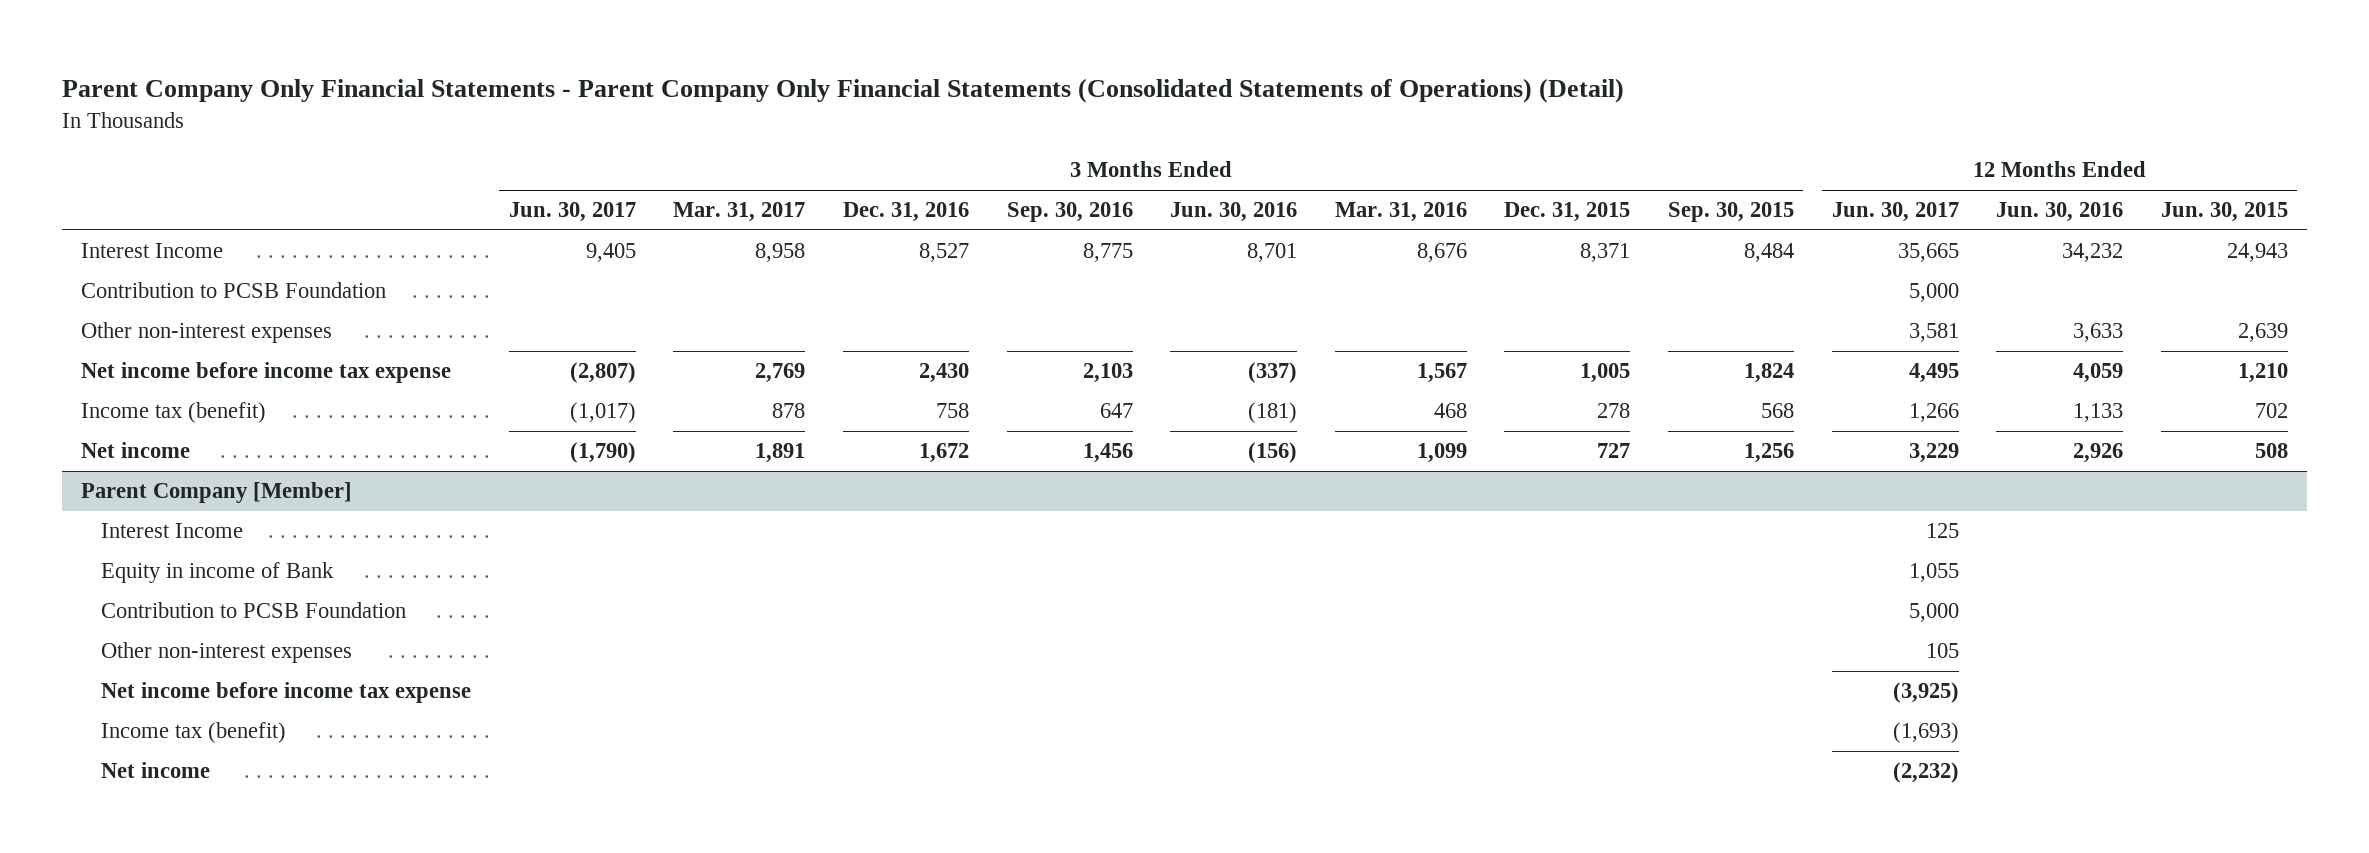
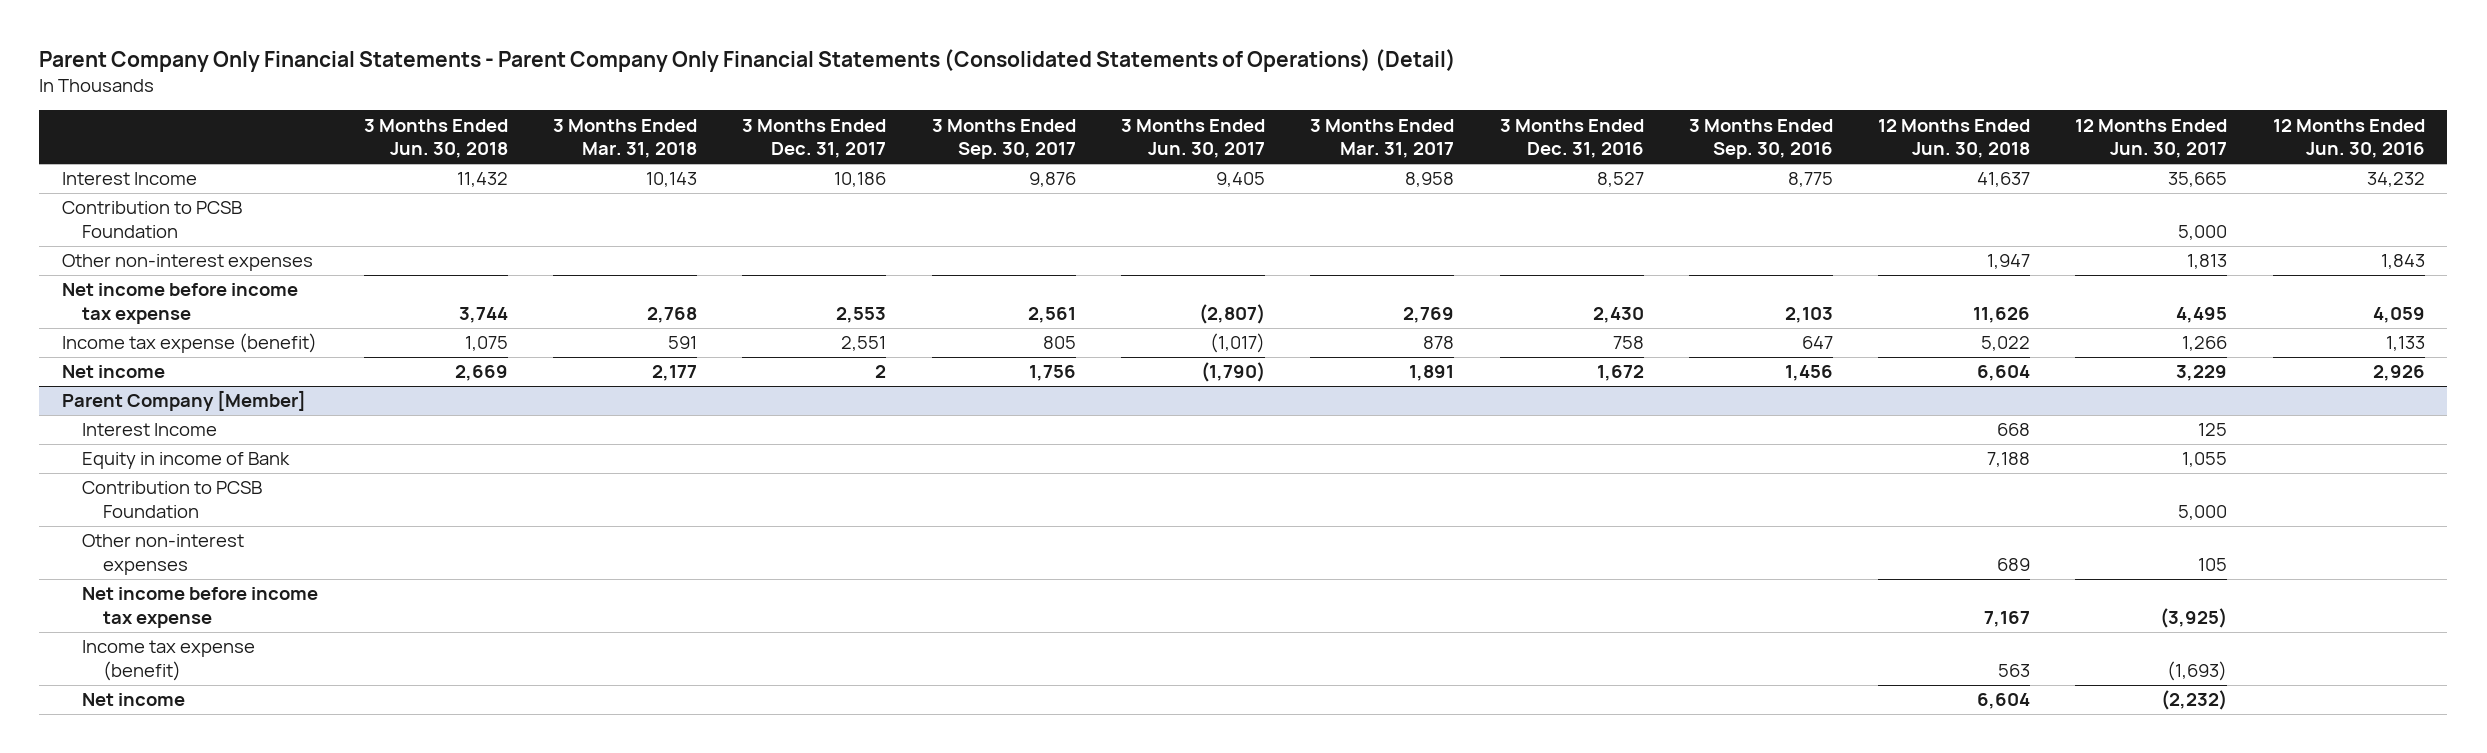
- | 3 Months Ended Jun. 30, 2017 | 3 Months Ended Mar. 31, 2017 | 3 Months Ended Dec. 31, 2016 | 3 Months Ended Sep. 30, 2016 | 3 Months Ended Jun. 30, 2016 | 3 Months Ended Mar. 31, 2016 | 3 Months Ended Dec. 31, 2015 | 3 Months Ended Sep. 30, 2015 | 12 Months Ended Jun. 30, 2017 | 12 Months Ended Jun. 30, 2016 | 12 Months Ended Jun. 30, 2015
+ | 3 Months Ended Jun. 30, 2018 | 3 Months Ended Mar. 31, 2018 | 3 Months Ended Dec. 31, 2017 | 3 Months Ended Sep. 30, 2017 | 3 Months Ended Jun. 30, 2017 | 3 Months Ended Mar. 31, 2017 | 3 Months Ended Dec. 31, 2016 | 3 Months Ended Sep. 30, 2016 | 12 Months Ended Jun. 30, 2018 | 12 Months Ended Jun. 30, 2017 | 12 Months Ended Jun. 30, 2016
- Other non-interest expenses | | | | | | | | | 3,581 | 3,633 | 2,639
+ Other non-interest expenses | | | | | | | | | 1,947 | 1,813 | 1,843
- Income tax (benefit) | (1,017) | 878 | 758 | 647 | (181) | 468 | 278 | 568 | 1,266 | 1,133 | 702
+ Income tax expense (benefit) | 1,075 | 591 | 2,551 | 805 | (1,017) | 878 | 758 | 647 | 5,022 | 1,266 | 1,133
@ Parent Company [Member]
- Income tax (benefit) | | | | | | | | | (1,693) | |
+ Income tax expense (benefit) | | | | | | | | | 563 | (1,693) |

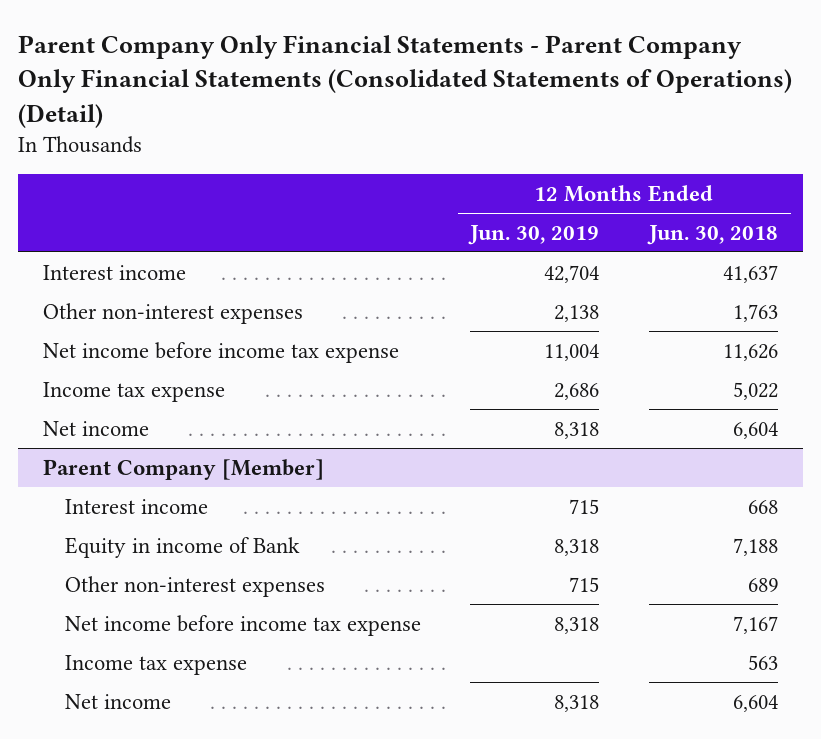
- | 3 Months Ended Jun. 30, 2018 | 3 Months Ended Mar. 31, 2018 | 3 Months Ended Dec. 31, 2017 | 3 Months Ended Sep. 30, 2017 | 3 Months Ended Jun. 30, 2017 | 3 Months Ended Mar. 31, 2017 | 3 Months Ended Dec. 31, 2016 | 3 Months Ended Sep. 30, 2016 | 12 Months Ended Jun. 30, 2018 | 12 Months Ended Jun. 30, 2017 | 12 Months Ended Jun. 30, 2016
+ | 12 Months Ended Jun. 30, 2019 | 12 Months Ended Jun. 30, 2018
- Interest Income | 11,432 | 10,143 | 10,186 | 9,876 | 9,405 | 8,958 | 8,527 | 8,775 | 41,637 | 35,665 | 34,232
- Contribution to PCSB Foundation | | | | | | | | | | 5,000 |
- Other non-interest expenses | | | | | | | | | 1,947 | 1,813 | 1,843
+ Interest income | 42,704 | 41,637
+ Other non-interest expenses | 2,138 | 1,763
- Income tax expense (benefit) | 1,075 | 591 | 2,551 | 805 | (1,017) | 878 | 758 | 647 | 5,022 | 1,266 | 1,133
+ Income tax expense | 2,686 | 5,022
@ Parent Company [Member]
- Interest Income | | | | | | | | | 668 | 125 |
+ Interest income | 715 | 668
- Contribution to PCSB Foundation | | | | | | | | | | 5,000 |
- Income tax expense (benefit) | | | | | | | | | 563 | (1,693) |
+ Income tax expense | | 563

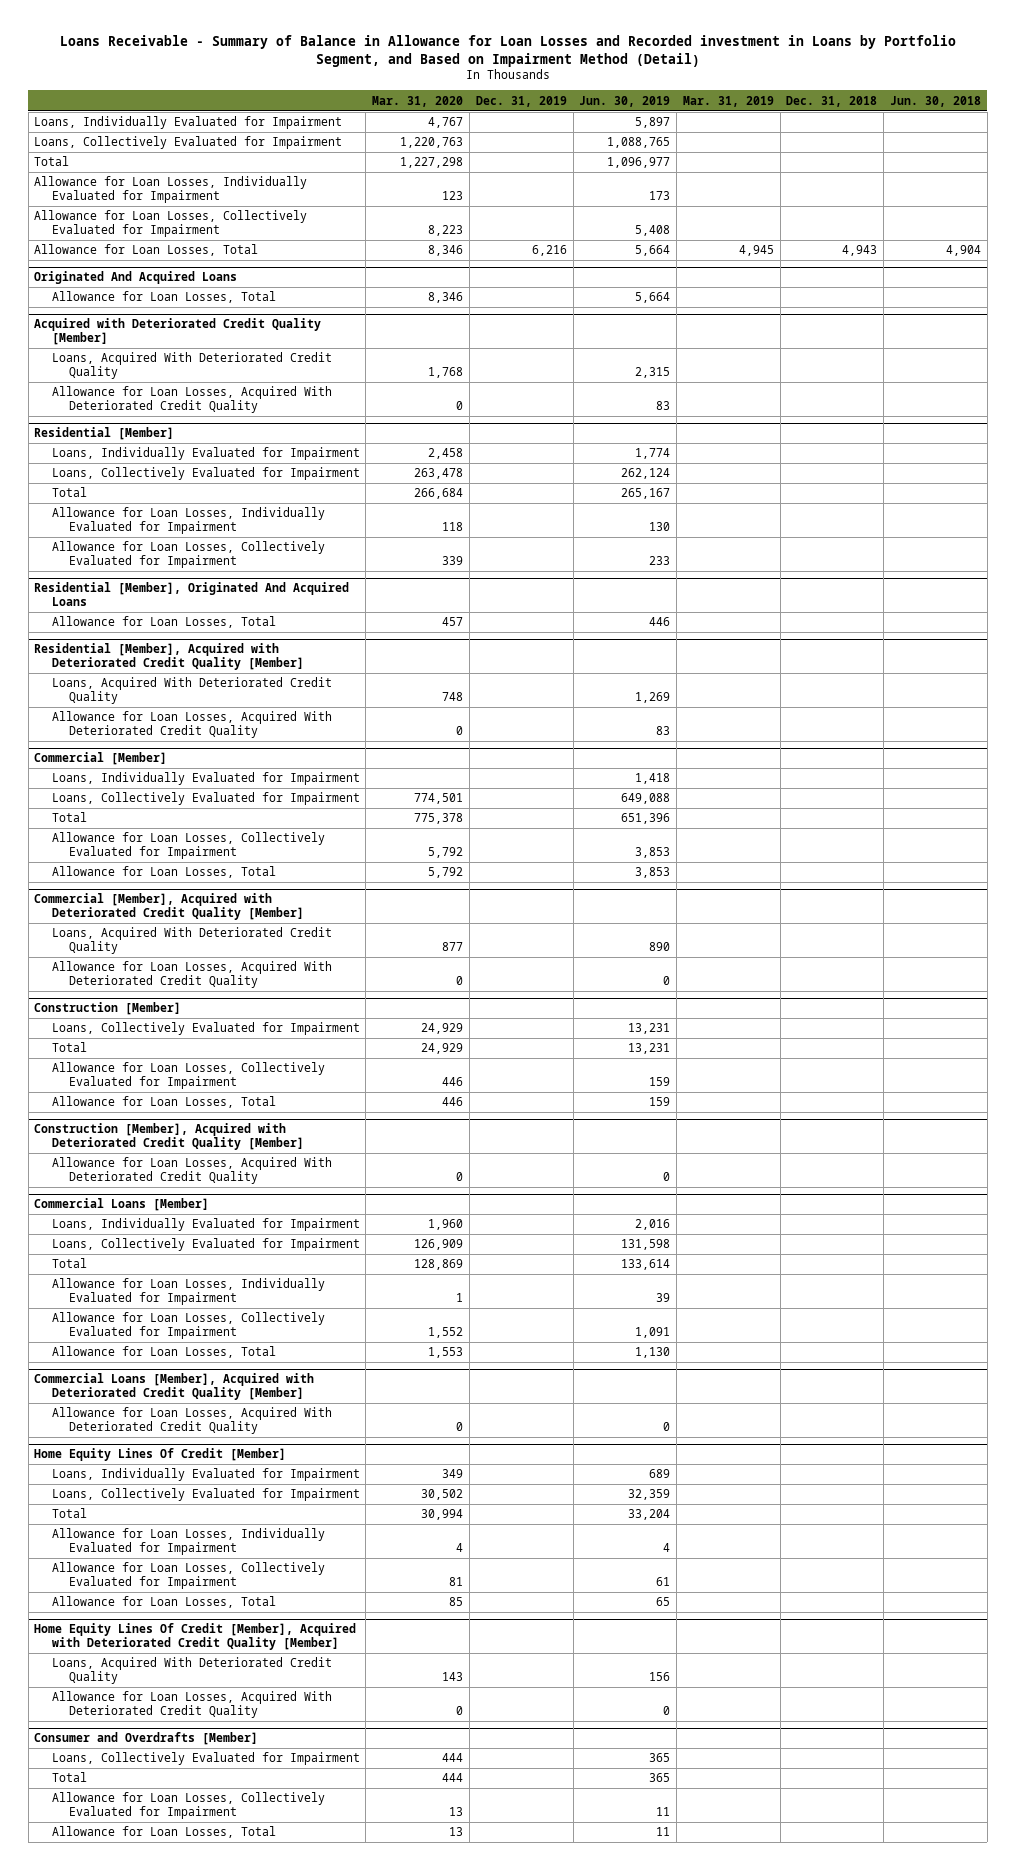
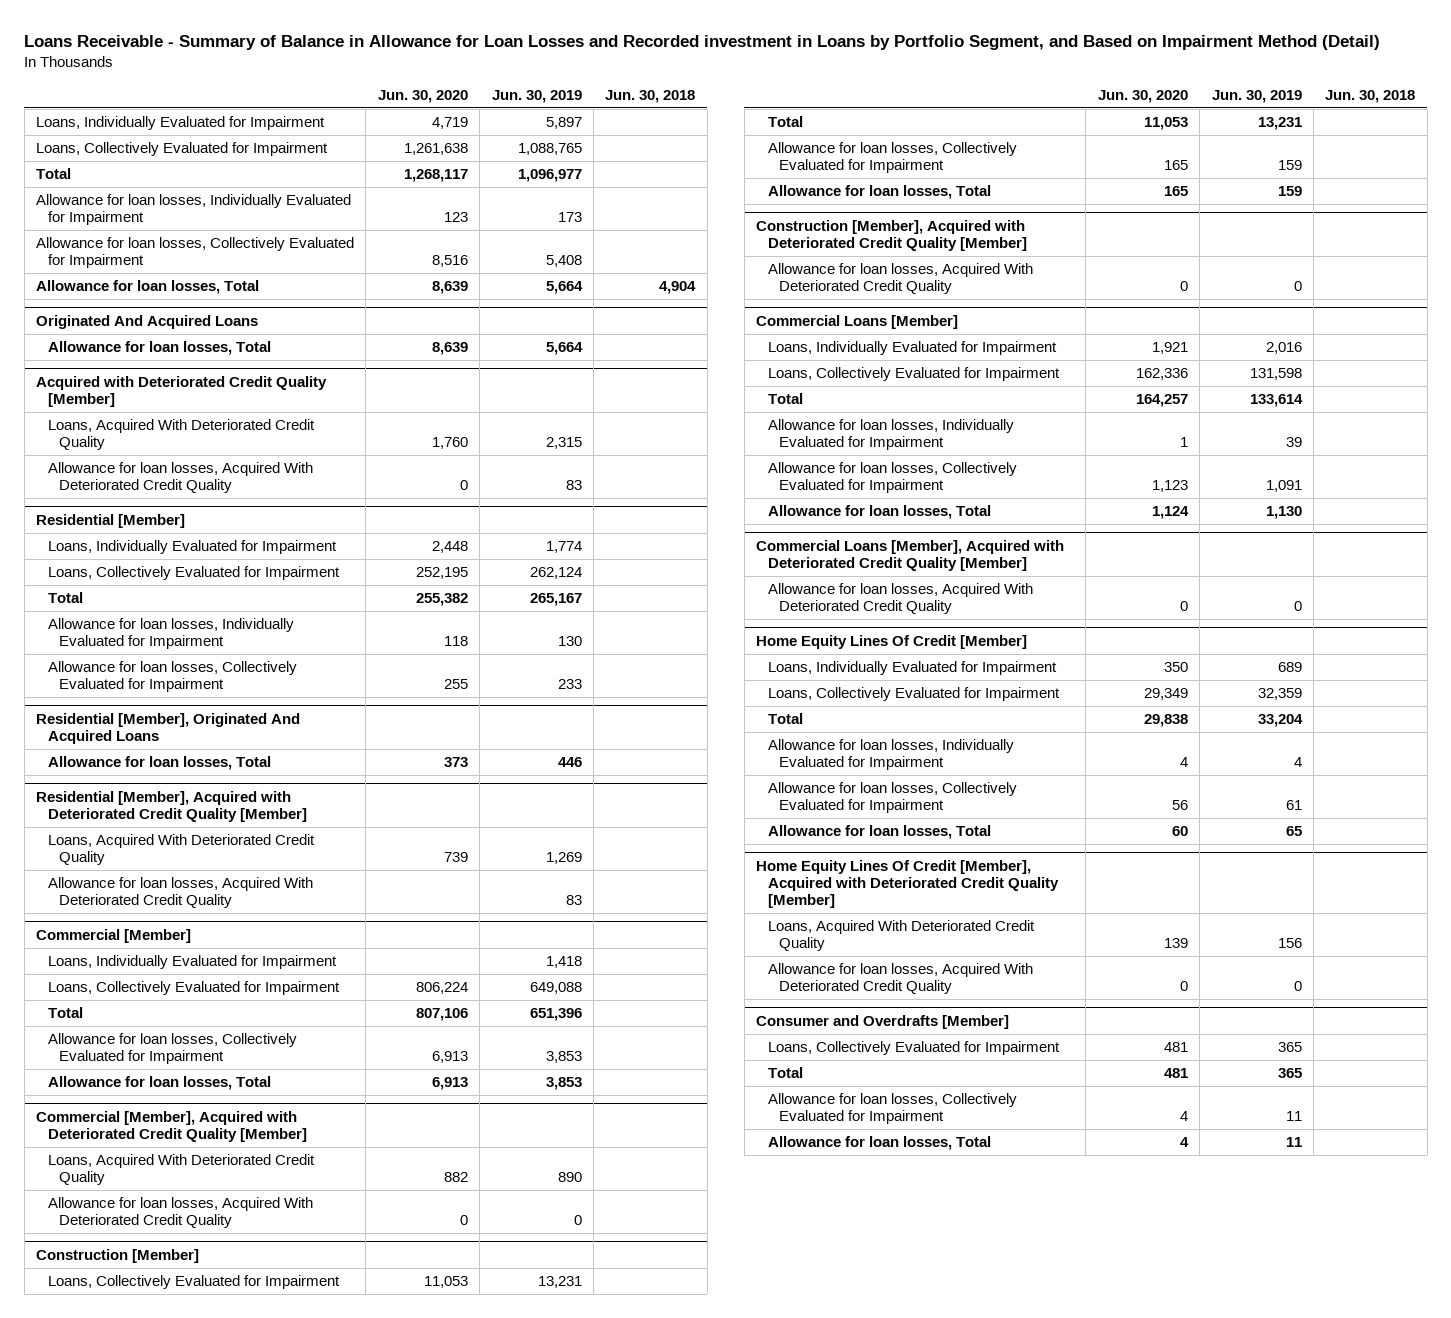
- | Mar. 31, 2020 | Dec. 31, 2019 | Jun. 30, 2019 | Mar. 31, 2019 | Dec. 31, 2018 | Jun. 30, 2018
+ | Jun. 30, 2020 | Jun. 30, 2019 | Jun. 30, 2018
- Allowance for Loan Losses, Individually Evaluated for Impairment | 123 | | 173 | | |
- Allowance for Loan Losses, Collectively Evaluated for Impairment | 8,223 | | 5,408 | | |
- Allowance for Loan Losses, Total | 8,346 | 6,216 | 5,664 | 4,945 | 4,943 | 4,904
+ Allowance for loan losses, Individually Evaluated for Impairment | 123 | 173 |
+ Allowance for loan losses, Collectively Evaluated for Impairment | 8,516 | 5,408 |
+ Allowance for loan losses, Total | 8,639 | 5,664 | 4,904
@ Originated And Acquired Loans
- Allowance for Loan Losses, Total | 8,346 | | 5,664 | | |
+ Allowance for loan losses, Total | 8,639 | 5,664 |
@ Acquired with Deteriorated Credit Quality [Member]
- Allowance for Loan Losses, Acquired With Deteriorated Credit Quality | 0 | | 83 | | |
+ Allowance for loan losses, Acquired With Deteriorated Credit Quality | 0 | 83 |
@ Residential [Member]
- Allowance for Loan Losses, Individually Evaluated for Impairment | 118 | | 130 | | |
- Allowance for Loan Losses, Collectively Evaluated for Impairment | 339 | | 233 | | |
+ Allowance for loan losses, Individually Evaluated for Impairment | 118 | 130 |
+ Allowance for loan losses, Collectively Evaluated for Impairment | 255 | 233 |
@ Residential [Member], Originated And Acquired Loans
- Allowance for Loan Losses, Total | 457 | | 446 | | |
+ Allowance for loan losses, Total | 373 | 446 |
@ Residential [Member], Acquired with Deteriorated Credit Quality [Member]
- Allowance for Loan Losses, Acquired With Deteriorated Credit Quality | 0 | | 83 | | |
+ Allowance for loan losses, Acquired With Deteriorated Credit Quality | | 83 |
@ Commercial [Member]
- Allowance for Loan Losses, Collectively Evaluated for Impairment | 5,792 | | 3,853 | | |
- Allowance for Loan Losses, Total | 5,792 | | 3,853 | | |
+ Allowance for loan losses, Collectively Evaluated for Impairment | 6,913 | 3,853 |
+ Allowance for loan losses, Total | 6,913 | 3,853 |
@ Commercial [Member], Acquired with Deteriorated Credit Quality [Member]
- Allowance for Loan Losses, Acquired With Deteriorated Credit Quality | 0 | | 0 | | |
+ Allowance for loan losses, Acquired With Deteriorated Credit Quality | 0 | 0 |
@ Construction [Member]
- Allowance for Loan Losses, Collectively Evaluated for Impairment | 446 | | 159 | | |
- Allowance for Loan Losses, Total | 446 | | 159 | | |
+ Allowance for loan losses, Collectively Evaluated for Impairment | 165 | 159 |
+ Allowance for loan losses, Total | 165 | 159 |
@ Construction [Member], Acquired with Deteriorated Credit Quality [Member]
- Allowance for Loan Losses, Acquired With Deteriorated Credit Quality | 0 | | 0 | | |
+ Allowance for loan losses, Acquired With Deteriorated Credit Quality | 0 | 0 |
@ Commercial Loans [Member]
- Allowance for Loan Losses, Individually Evaluated for Impairment | 1 | | 39 | | |
- Allowance for Loan Losses, Collectively Evaluated for Impairment | 1,552 | | 1,091 | | |
- Allowance for Loan Losses, Total | 1,553 | | 1,130 | | |
+ Allowance for loan losses, Individually Evaluated for Impairment | 1 | 39 |
+ Allowance for loan losses, Collectively Evaluated for Impairment | 1,123 | 1,091 |
+ Allowance for loan losses, Total | 1,124 | 1,130 |
@ Commercial Loans [Member], Acquired with Deteriorated Credit Quality [Member]
- Allowance for Loan Losses, Acquired With Deteriorated Credit Quality | 0 | | 0 | | |
+ Allowance for loan losses, Acquired With Deteriorated Credit Quality | 0 | 0 |
@ Home Equity Lines Of Credit [Member]
- Allowance for Loan Losses, Individually Evaluated for Impairment | 4 | | 4 | | |
- Allowance for Loan Losses, Collectively Evaluated for Impairment | 81 | | 61 | | |
- Allowance for Loan Losses, Total | 85 | | 65 | | |
+ Allowance for loan losses, Individually Evaluated for Impairment | 4 | 4 |
+ Allowance for loan losses, Collectively Evaluated for Impairment | 56 | 61 |
+ Allowance for loan losses, Total | 60 | 65 |
@ Home Equity Lines Of Credit [Member], Acquired with Deteriorated Credit Quality [Member]
- Allowance for Loan Losses, Acquired With Deteriorated Credit Quality | 0 | | 0 | | |
+ Allowance for loan losses, Acquired With Deteriorated Credit Quality | 0 | 0 |
@ Consumer and Overdrafts [Member]
- Allowance for Loan Losses, Collectively Evaluated for Impairment | 13 | | 11 | | |
- Allowance for Loan Losses, Total | 13 | | 11 | | |
+ Allowance for loan losses, Collectively Evaluated for Impairment | 4 | 11 |
+ Allowance for loan losses, Total | 4 | 11 |

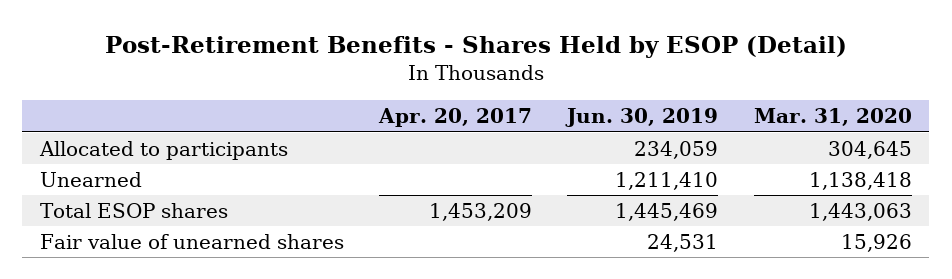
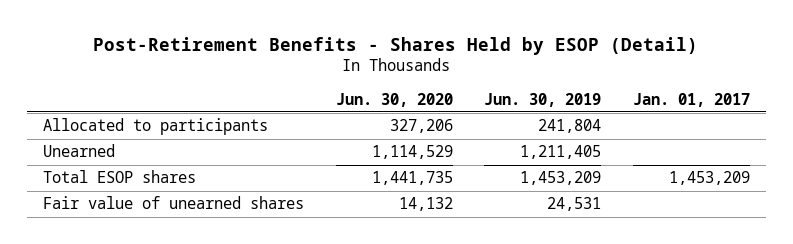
- | Apr. 20, 2017 | Jun. 30, 2019 | Mar. 31, 2020
+ | Jun. 30, 2020 | Jun. 30, 2019 | Jan. 01, 2017
- Allocated to participants | | 234,059 | 304,645
- Unearned | | 1,211,410 | 1,138,418
- Total ESOP shares | 1,453,209 | 1,445,469 | 1,443,063
+ Allocated to participants | 327,206 | 241,804 |
+ Unearned | 1,114,529 | 1,211,405 |
+ Total ESOP shares | 1,441,735 | 1,453,209 | 1,453,209

